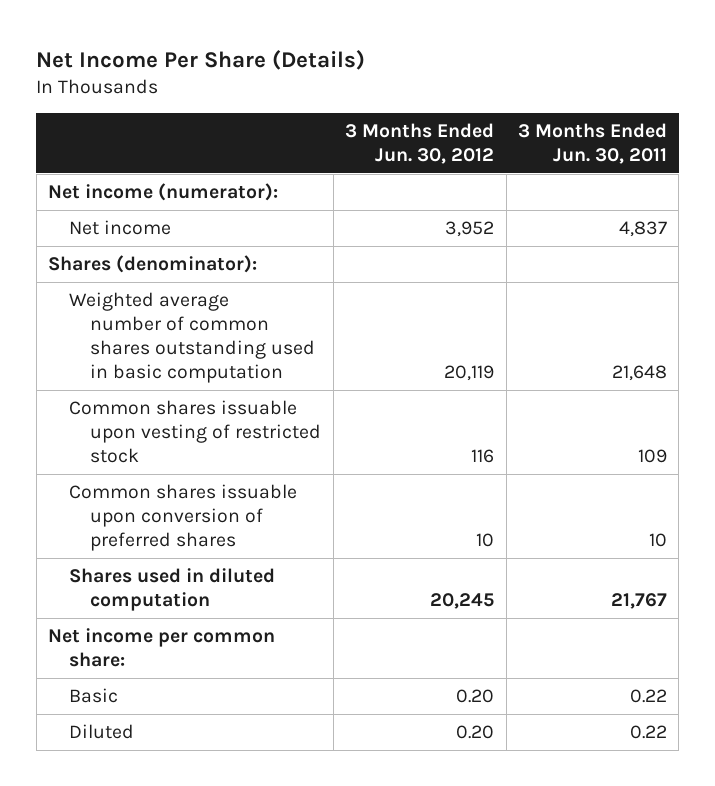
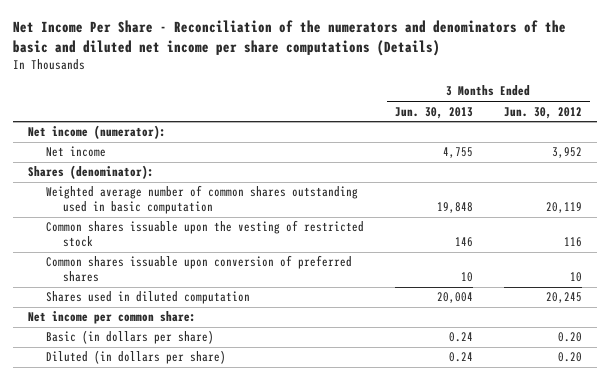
- Net Income Per Share (Details)
+ Net Income Per Share - Reconciliation of the numerators and denominators of the basic and diluted net income per share computations (Details)
- | 3 Months Ended Jun. 30, 2012 | 3 Months Ended Jun. 30, 2011
+ | 3 Months Ended Jun. 30, 2013 | 3 Months Ended Jun. 30, 2012
- Common shares issuable upon vesting of restricted stock | 116 | 109
+ Common shares issuable upon the vesting of restricted stock | 146 | 116
- Basic | 0.20 | 0.22
- Diluted | 0.20 | 0.22
+ Basic (in dollars per share) | 0.24 | 0.20
+ Diluted (in dollars per share) | 0.24 | 0.20

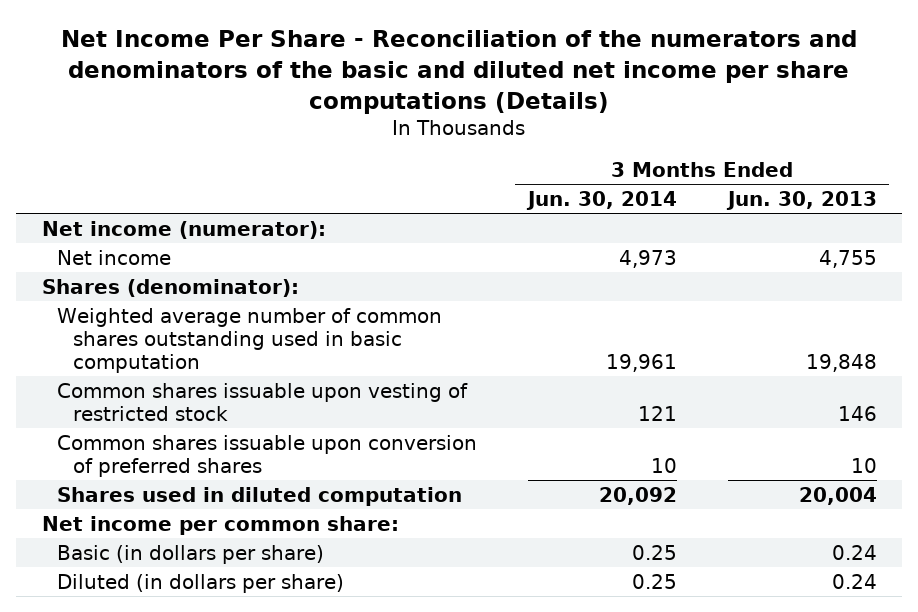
- | 3 Months Ended Jun. 30, 2013 | 3 Months Ended Jun. 30, 2012
+ | 3 Months Ended Jun. 30, 2014 | 3 Months Ended Jun. 30, 2013
- Common shares issuable upon the vesting of restricted stock | 146 | 116
+ Common shares issuable upon vesting of restricted stock | 121 | 146

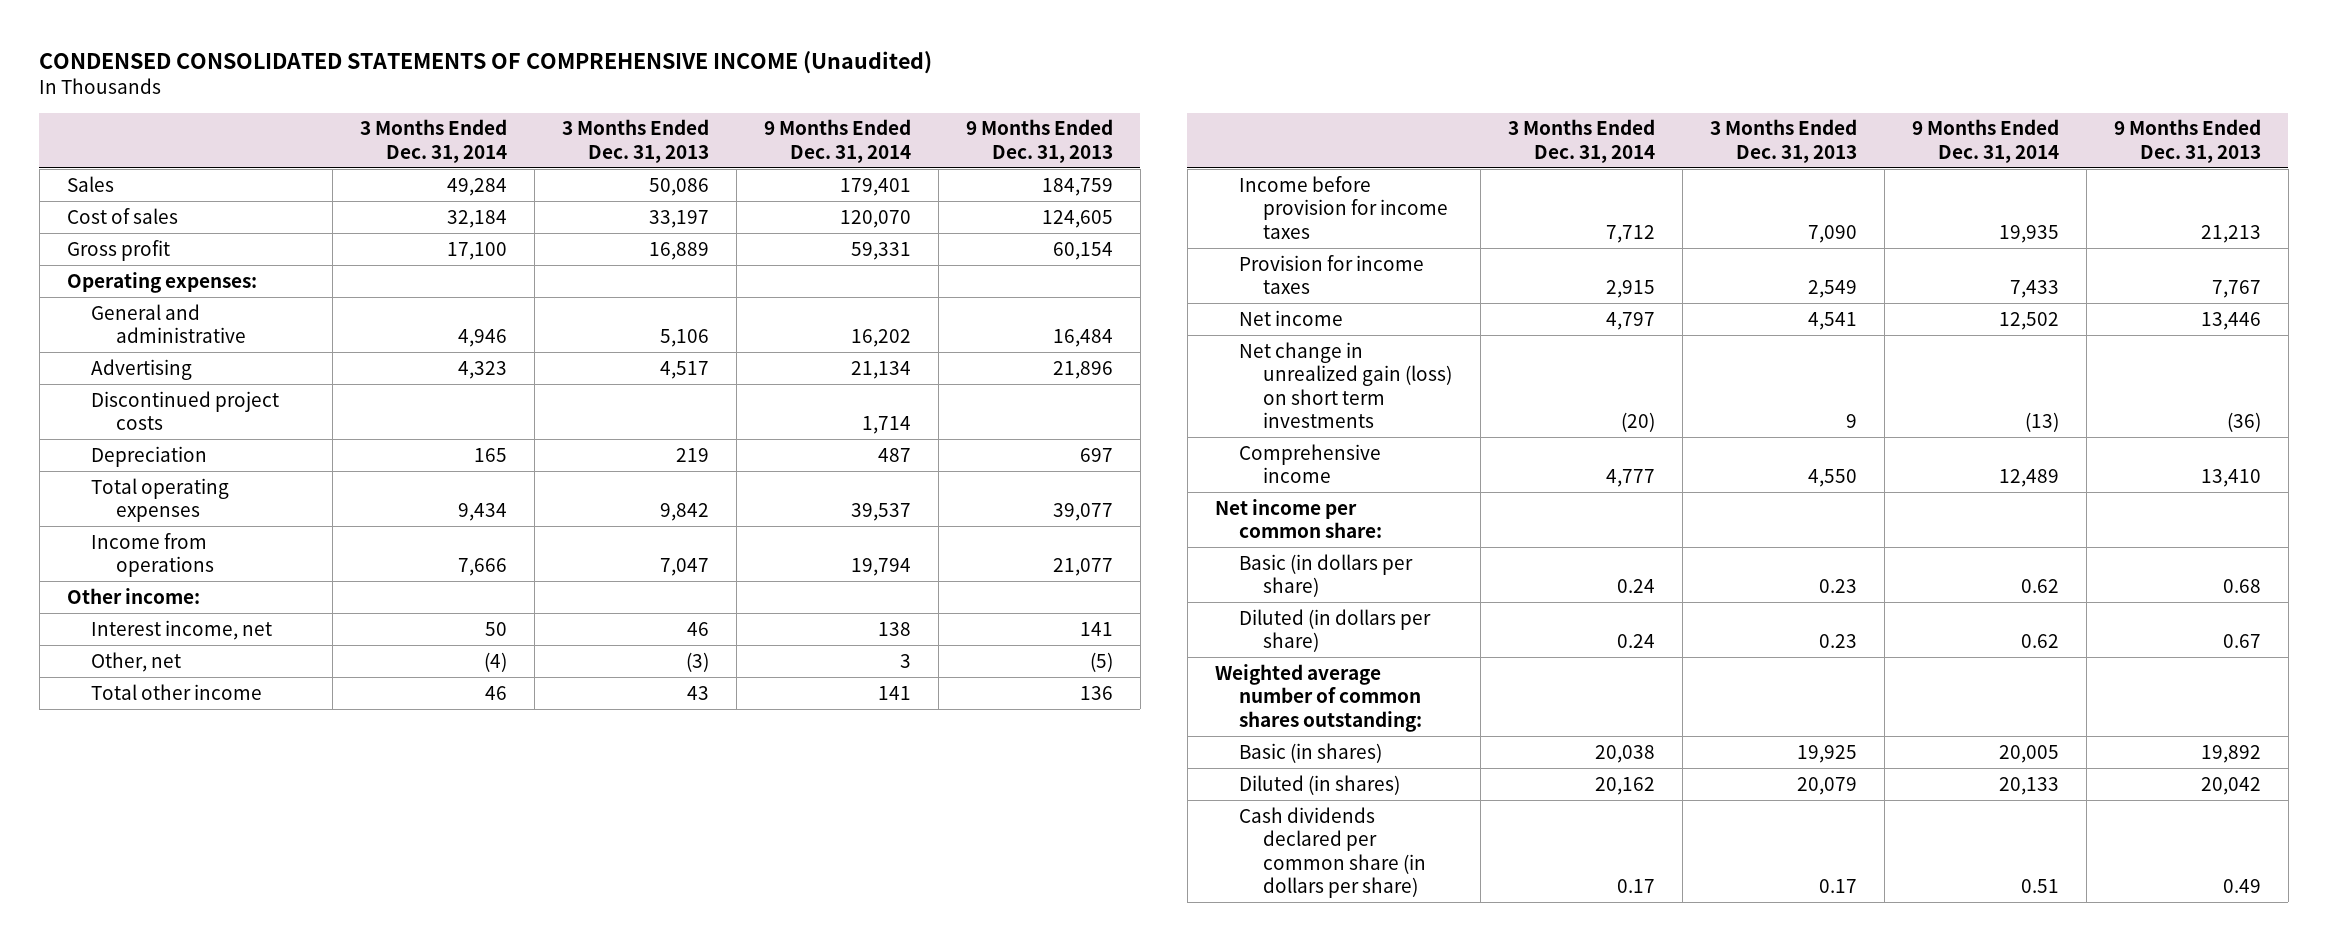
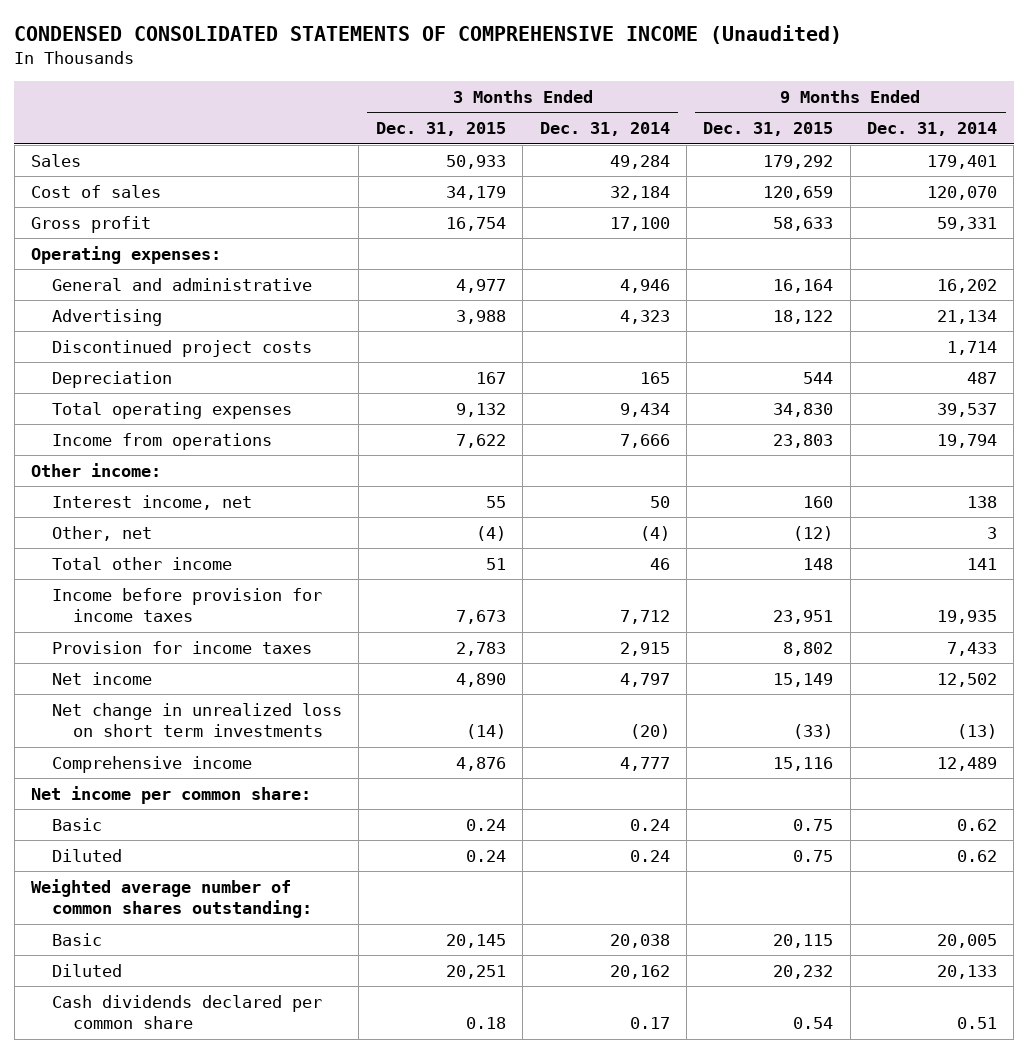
- | 3 Months Ended Dec. 31, 2014 | 3 Months Ended Dec. 31, 2013 | 9 Months Ended Dec. 31, 2014 | 9 Months Ended Dec. 31, 2013
+ | 3 Months Ended Dec. 31, 2015 | 3 Months Ended Dec. 31, 2014 | 9 Months Ended Dec. 31, 2015 | 9 Months Ended Dec. 31, 2014
- Net change in unrealized gain (loss) on short term investments | (20) | 9 | (13) | (36)
+ Net change in unrealized loss on short term investments | (14) | (20) | (33) | (13)
- Basic (in dollars per share) | 0.24 | 0.23 | 0.62 | 0.68
- Diluted (in dollars per share) | 0.24 | 0.23 | 0.62 | 0.67
+ Basic | 0.24 | 0.24 | 0.75 | 0.62
+ Diluted | 0.24 | 0.24 | 0.75 | 0.62
- Basic (in shares) | 20,038 | 19,925 | 20,005 | 19,892
- Diluted (in shares) | 20,162 | 20,079 | 20,133 | 20,042
- Cash dividends declared per common share (in dollars per share) | 0.17 | 0.17 | 0.51 | 0.49
+ Basic | 20,145 | 20,038 | 20,115 | 20,005
+ Diluted | 20,251 | 20,162 | 20,232 | 20,133
+ Cash dividends declared per common share | 0.18 | 0.17 | 0.54 | 0.51

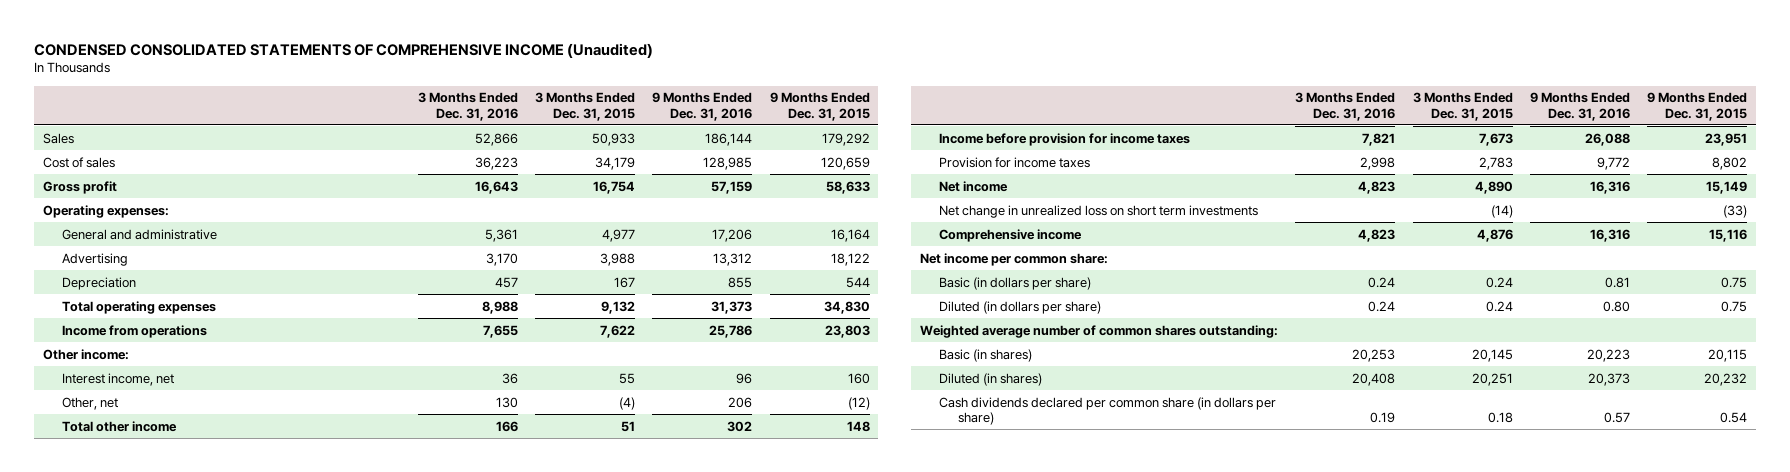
- | 3 Months Ended Dec. 31, 2015 | 3 Months Ended Dec. 31, 2014 | 9 Months Ended Dec. 31, 2015 | 9 Months Ended Dec. 31, 2014
+ | 3 Months Ended Dec. 31, 2016 | 3 Months Ended Dec. 31, 2015 | 9 Months Ended Dec. 31, 2016 | 9 Months Ended Dec. 31, 2015
- Discontinued project costs | | | | 1,714
- Basic | 0.24 | 0.24 | 0.75 | 0.62
- Diluted | 0.24 | 0.24 | 0.75 | 0.62
+ Basic (in dollars per share) | 0.24 | 0.24 | 0.81 | 0.75
+ Diluted (in dollars per share) | 0.24 | 0.24 | 0.80 | 0.75
- Basic | 20,145 | 20,038 | 20,115 | 20,005
- Diluted | 20,251 | 20,162 | 20,232 | 20,133
- Cash dividends declared per common share | 0.18 | 0.17 | 0.54 | 0.51
+ Basic (in shares) | 20,253 | 20,145 | 20,223 | 20,115
+ Diluted (in shares) | 20,408 | 20,251 | 20,373 | 20,232
+ Cash dividends declared per common share (in dollars per share) | 0.19 | 0.18 | 0.57 | 0.54

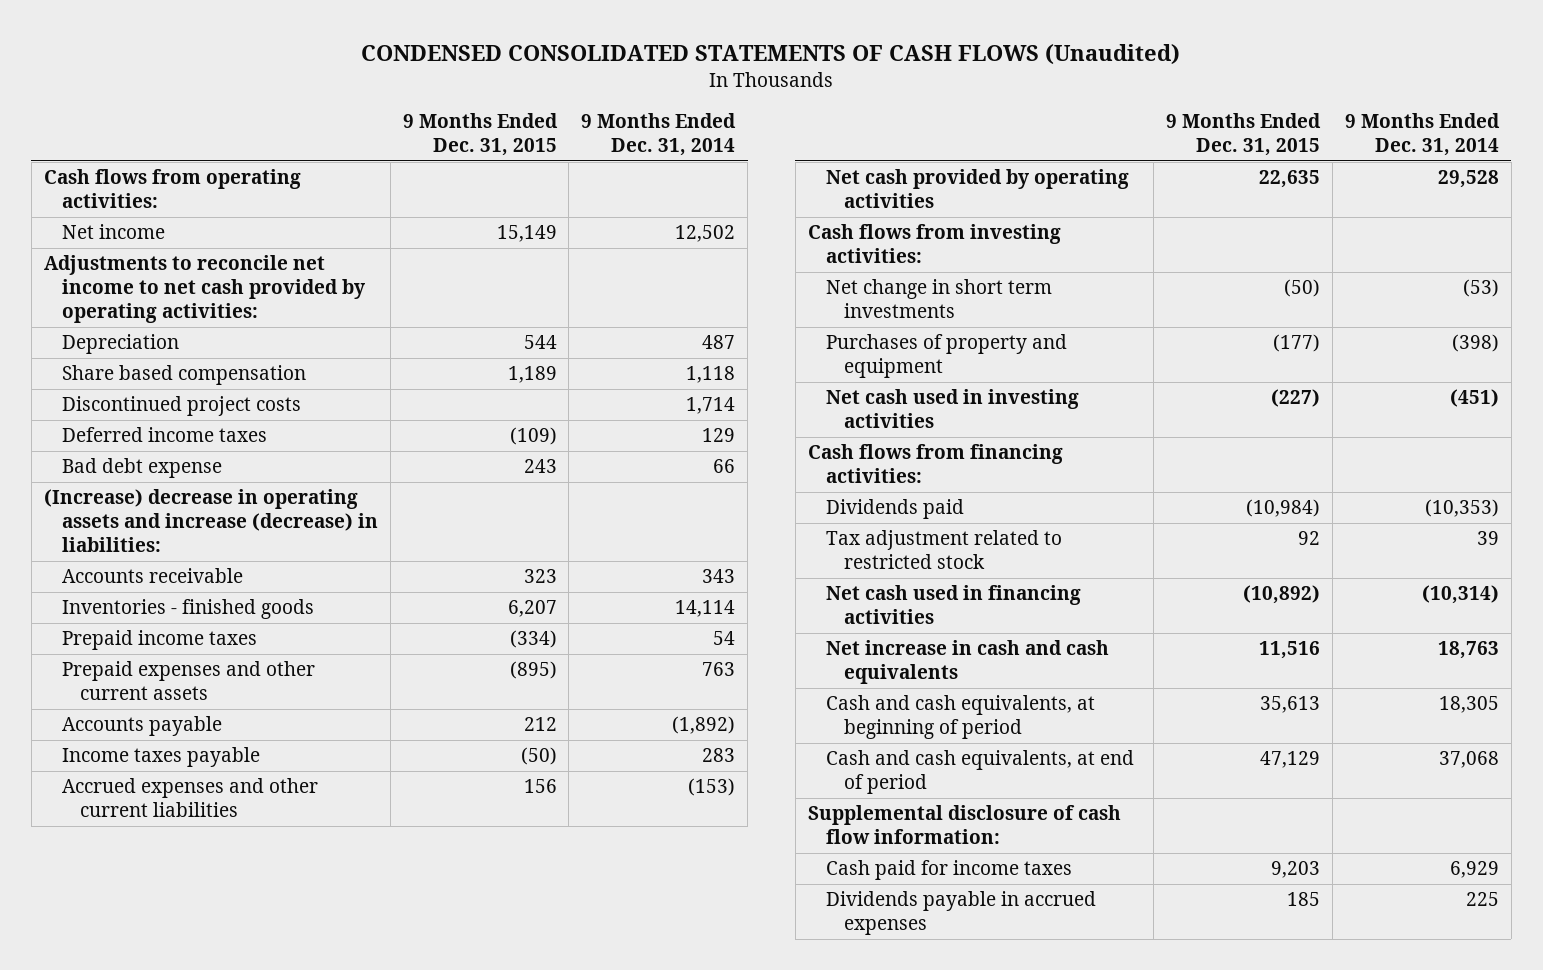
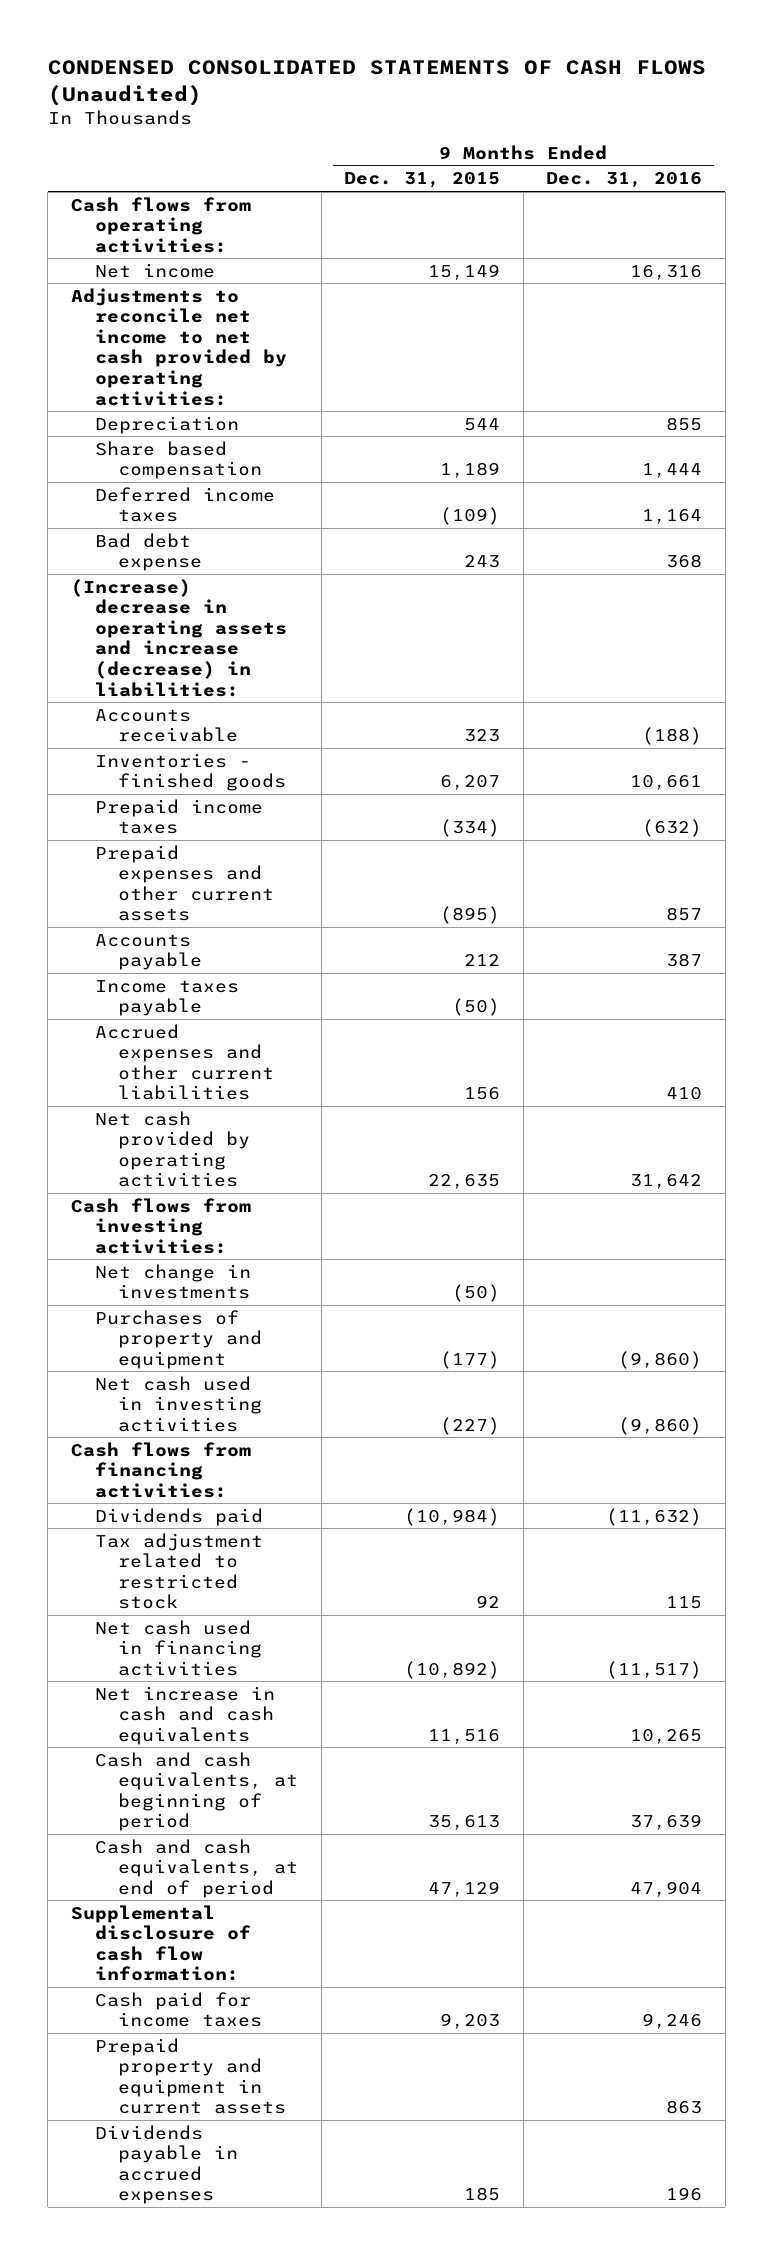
- | 9 Months Ended Dec. 31, 2015 | 9 Months Ended Dec. 31, 2014
+ | 9 Months Ended Dec. 31, 2015 | 9 Months Ended Dec. 31, 2016
- Discontinued project costs | | 1,714
- Net change in short term investments | (50) | (53)
+ Net change in investments | (50) |
+ Prepaid property and equipment in current assets | | 863

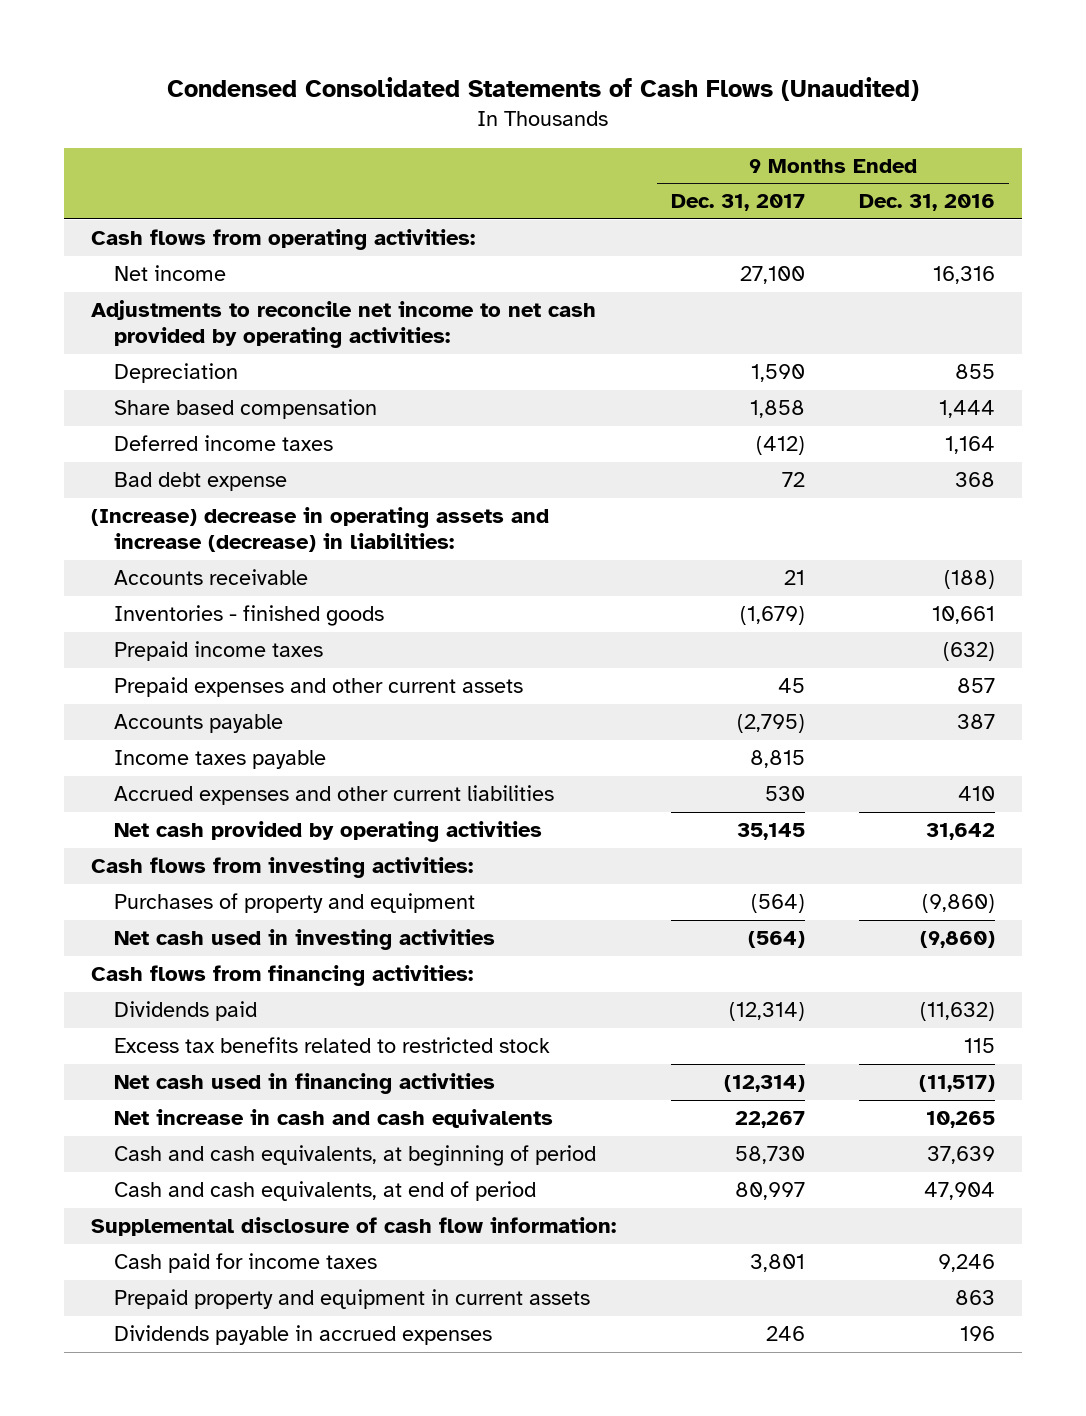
- CONDENSED CONSOLIDATED STATEMENTS OF CASH FLOWS (Unaudited)
+ Condensed Consolidated Statements of Cash Flows (Unaudited)
- | 9 Months Ended Dec. 31, 2015 | 9 Months Ended Dec. 31, 2016
+ | 9 Months Ended Dec. 31, 2017 | 9 Months Ended Dec. 31, 2016
- Net change in investments | (50) |
- Tax adjustment related to restricted stock | 92 | 115
+ Excess tax benefits related to restricted stock | | 115

